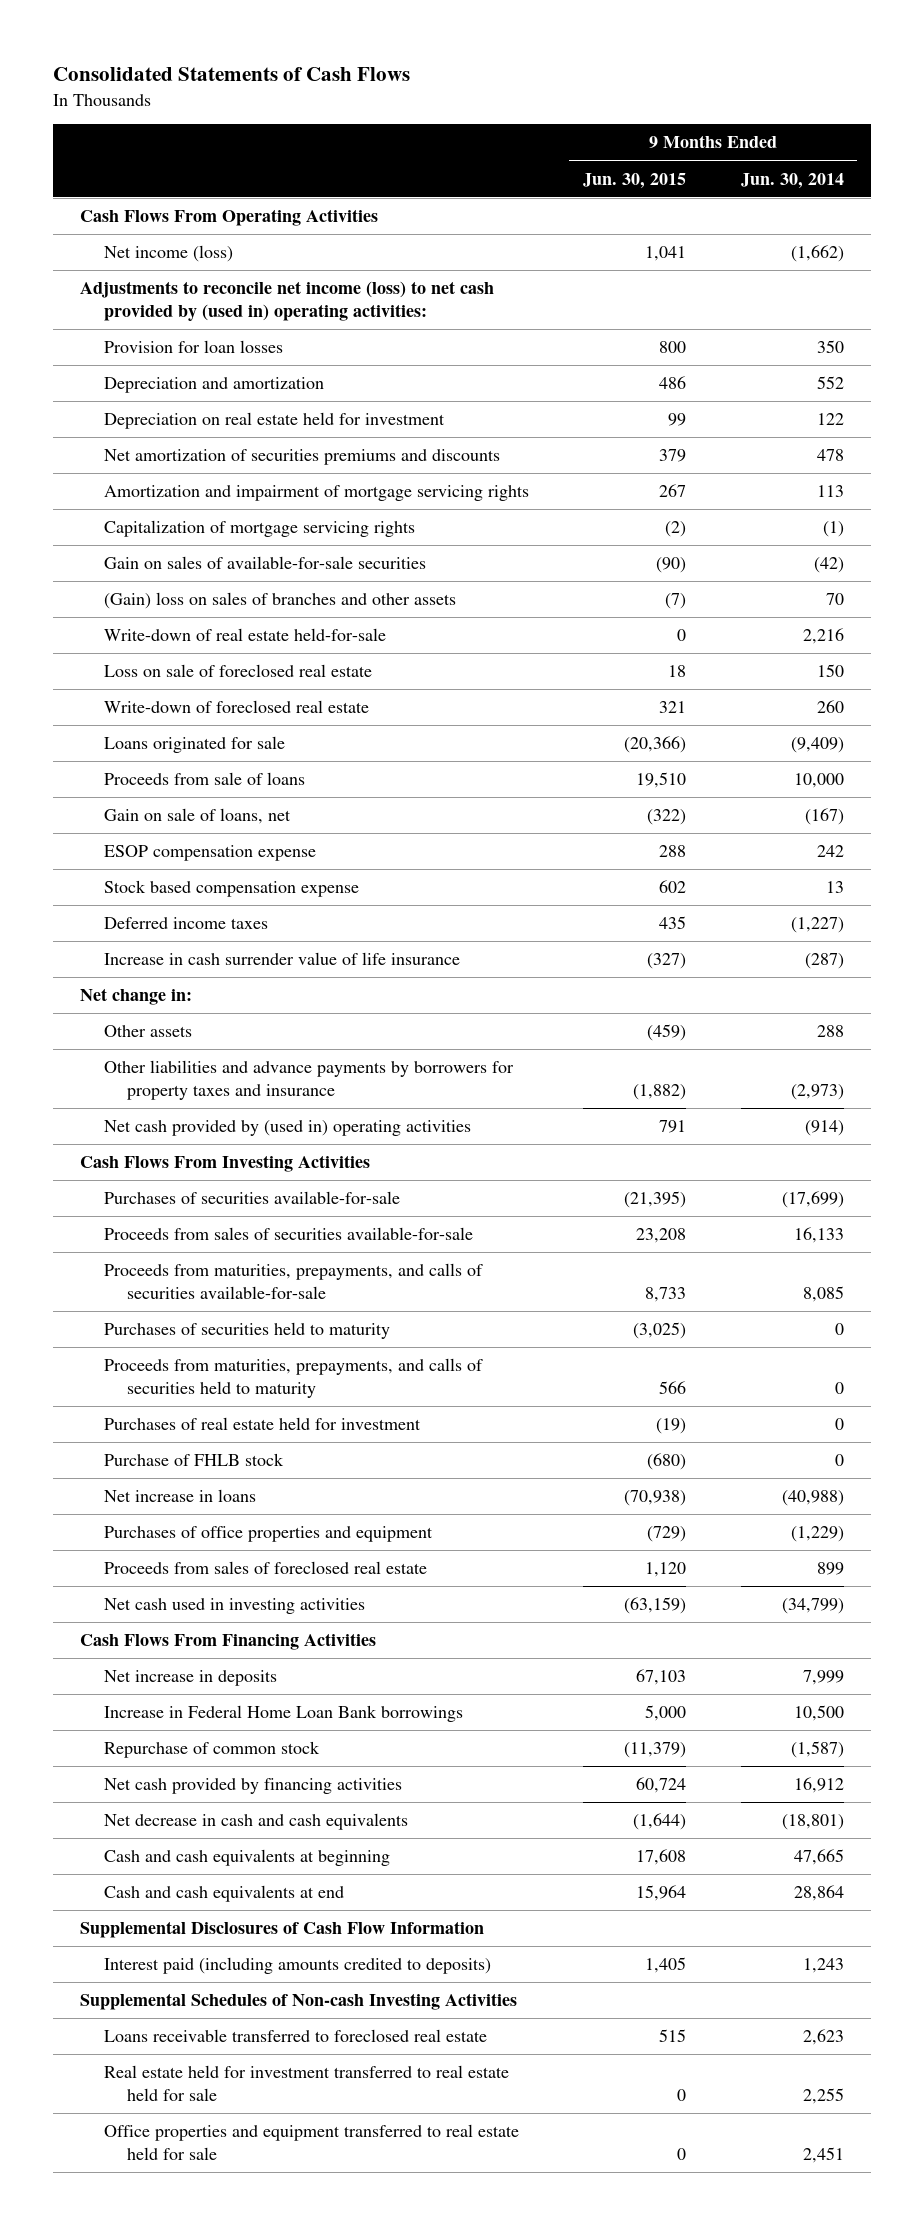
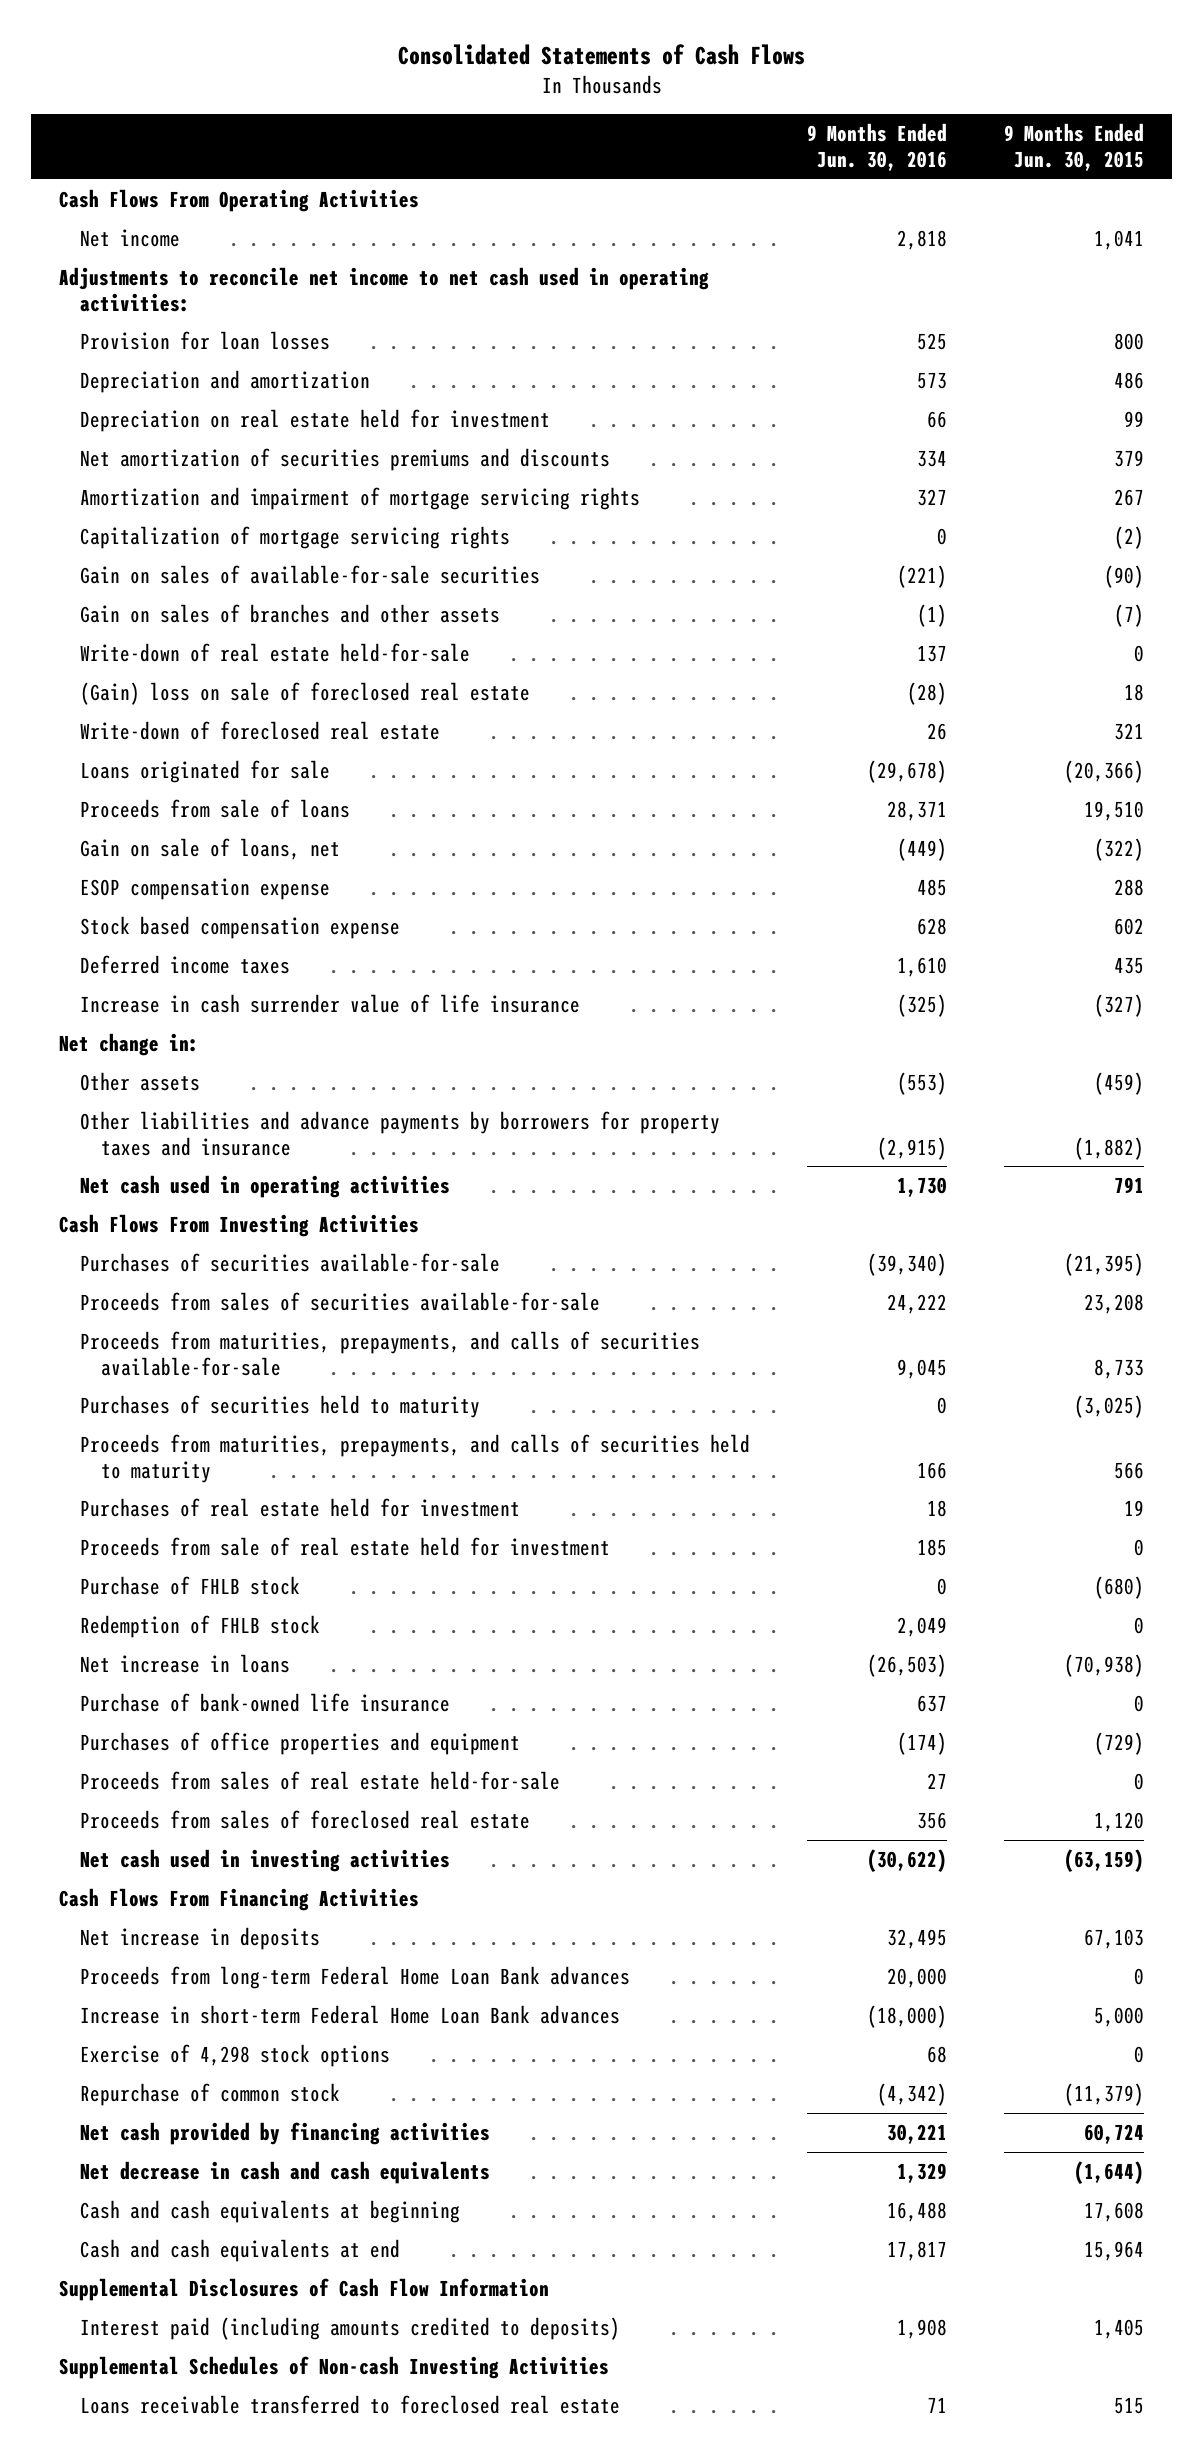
- | 9 Months Ended Jun. 30, 2015 | 9 Months Ended Jun. 30, 2014
+ | 9 Months Ended Jun. 30, 2016 | 9 Months Ended Jun. 30, 2015
- Net income (loss) | 1,041 | (1,662)
- Adjustments to reconcile net income (loss) to net cash provided by (used in) operating activities:
+ Net income | 2,818 | 1,041
+ Adjustments to reconcile net income to net cash used in operating activities:
- (Gain) loss on sales of branches and other assets | (7) | 70
+ Gain on sales of branches and other assets | (1) | (7)
- Loss on sale of foreclosed real estate | 18 | 150
+ (Gain) loss on sale of foreclosed real estate | (28) | 18
- Net cash provided by (used in) operating activities | 791 | (914)
+ Net cash used in operating activities | 1,730 | 791
- Purchases of real estate held for investment | (19) | 0
+ Purchases of real estate held for investment | 18 | 19
+ Proceeds from sale of real estate held for investment | 185 | 0
+ Redemption of FHLB stock | 2,049 | 0
+ Purchase of bank-owned life insurance | 637 | 0
+ Proceeds from sales of real estate held-for-sale | 27 | 0
- Increase in Federal Home Loan Bank borrowings | 5,000 | 10,500
+ Proceeds from long-term Federal Home Loan Bank advances | 20,000 | 0
+ Increase in short-term Federal Home Loan Bank advances | (18,000) | 5,000
+ Exercise of 4,298 stock options | 68 | 0
- Real estate held for investment transferred to real estate held for sale | 0 | 2,255
- Office properties and equipment transferred to real estate held for sale | 0 | 2,451

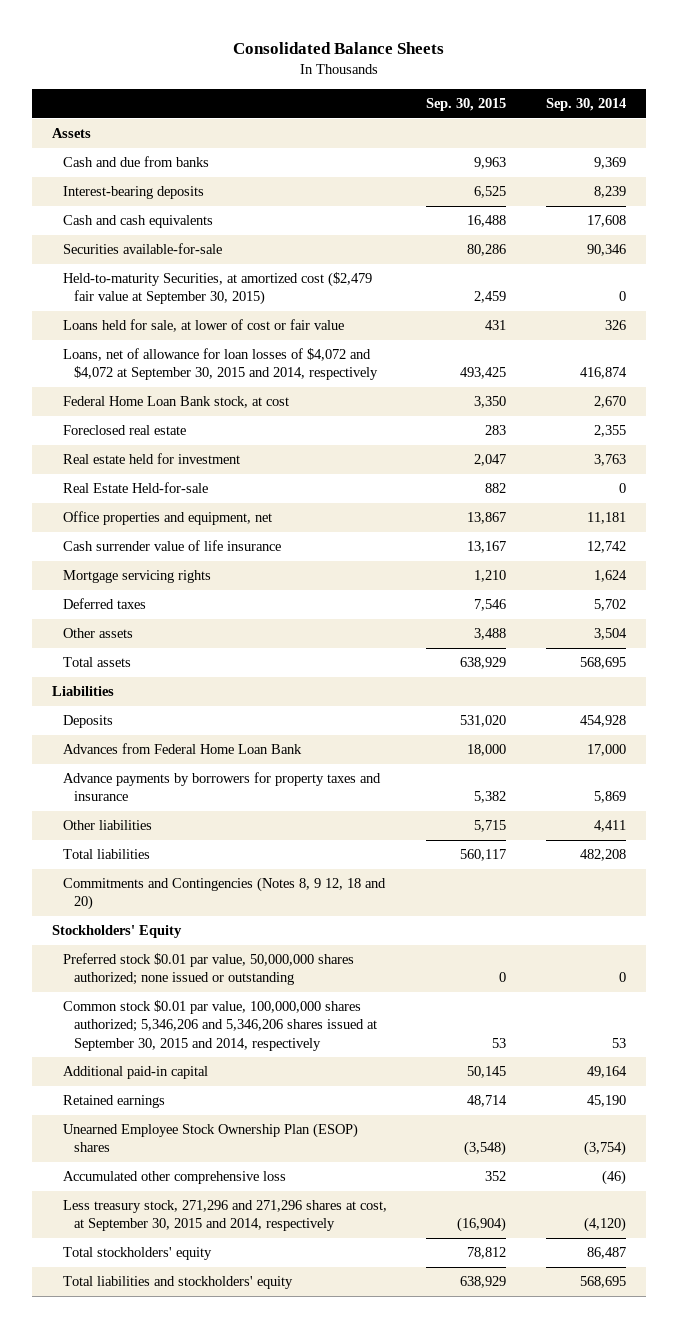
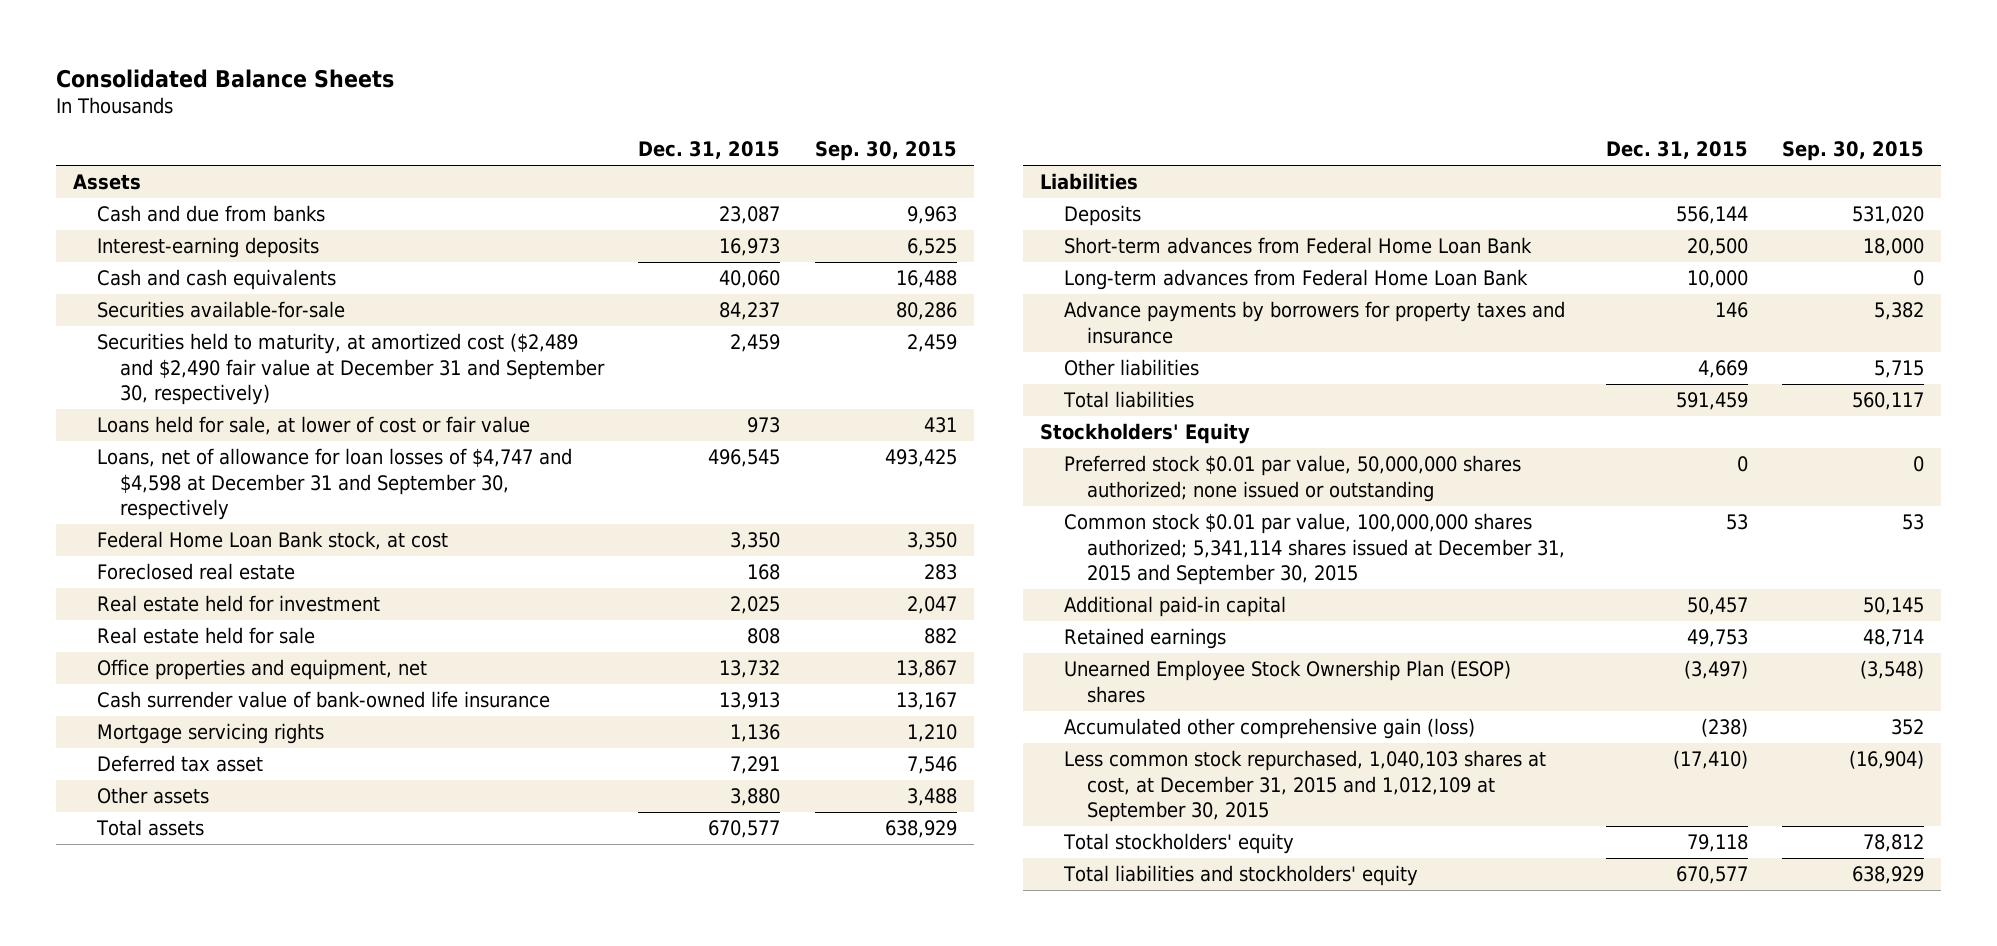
- | Sep. 30, 2015 | Sep. 30, 2014
+ | Dec. 31, 2015 | Sep. 30, 2015
- Interest-bearing deposits | 6,525 | 8,239
+ Interest-earning deposits | 16,973 | 6,525
- Held-to-maturity Securities, at amortized cost ($2,479 fair value at September 30, 2015) | 2,459 | 0
+ Securities held to maturity, at amortized cost ($2,489 and $2,490 fair value at December 31 and September 30, respectively) | 2,459 | 2,459
- Loans, net of allowance for loan losses of $4,072 and $4,072 at September 30, 2015 and 2014, respectively | 493,425 | 416,874
+ Loans, net of allowance for loan losses of $4,747 and $4,598 at December 31 and September 30, respectively | 496,545 | 493,425
- Real Estate Held-for-sale | 882 | 0
+ Real estate held for sale | 808 | 882
- Cash surrender value of life insurance | 13,167 | 12,742
+ Cash surrender value of bank-owned life insurance | 13,913 | 13,167
- Deferred taxes | 7,546 | 5,702
+ Deferred tax asset | 7,291 | 7,546
- Advances from Federal Home Loan Bank | 18,000 | 17,000
+ Short-term advances from Federal Home Loan Bank | 20,500 | 18,000
+ Long-term advances from Federal Home Loan Bank | 10,000 | 0
- Commitments and Contingencies (Notes 8, 9 12, 18 and 20)
- Common stock $0.01 par value, 100,000,000 shares authorized; 5,346,206 and 5,346,206 shares issued at September 30, 2015 and 2014, respectively | 53 | 53
+ Common stock $0.01 par value, 100,000,000 shares authorized; 5,341,114 shares issued at December 31, 2015 and September 30, 2015 | 53 | 53
- Accumulated other comprehensive loss | 352 | (46)
- Less treasury stock, 271,296 and 271,296 shares at cost, at September 30, 2015 and 2014, respectively | (16,904) | (4,120)
+ Accumulated other comprehensive gain (loss) | (238) | 352
+ Less common stock repurchased, 1,040,103 shares at cost, at December 31, 2015 and 1,012,109 at September 30, 2015 | (17,410) | (16,904)

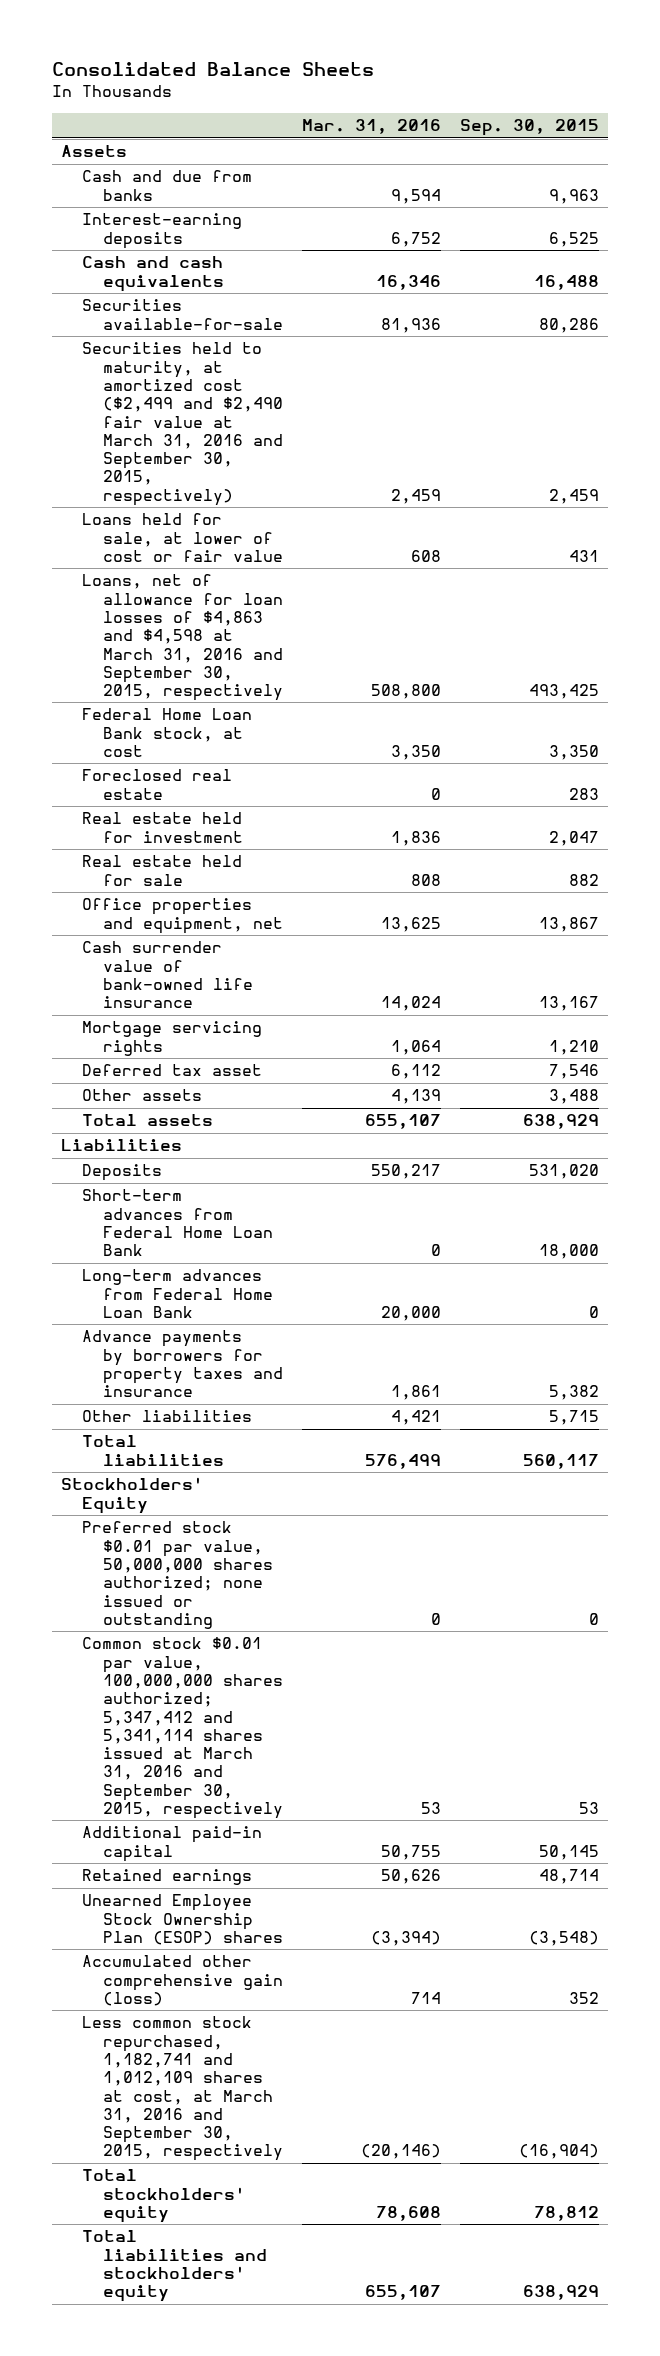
- | Dec. 31, 2015 | Sep. 30, 2015
+ | Mar. 31, 2016 | Sep. 30, 2015
- Securities held to maturity, at amortized cost ($2,489 and $2,490 fair value at December 31 and September 30, respectively) | 2,459 | 2,459
+ Securities held to maturity, at amortized cost ($2,499 and $2,490 fair value at March 31, 2016 and September 30, 2015, respectively) | 2,459 | 2,459
- Loans, net of allowance for loan losses of $4,747 and $4,598 at December 31 and September 30, respectively | 496,545 | 493,425
+ Loans, net of allowance for loan losses of $4,863 and $4,598 at March 31, 2016 and September 30, 2015, respectively | 508,800 | 493,425
- Common stock $0.01 par value, 100,000,000 shares authorized; 5,341,114 shares issued at December 31, 2015 and September 30, 2015 | 53 | 53
+ Common stock $0.01 par value, 100,000,000 shares authorized; 5,347,412 and 5,341,114 shares issued at March 31, 2016 and September 30, 2015, respectively | 53 | 53
- Less common stock repurchased, 1,040,103 shares at cost, at December 31, 2015 and 1,012,109 at September 30, 2015 | (17,410) | (16,904)
+ Less common stock repurchased, 1,182,741 and 1,012,109 shares at cost, at March 31, 2016 and September 30, 2015, respectively | (20,146) | (16,904)

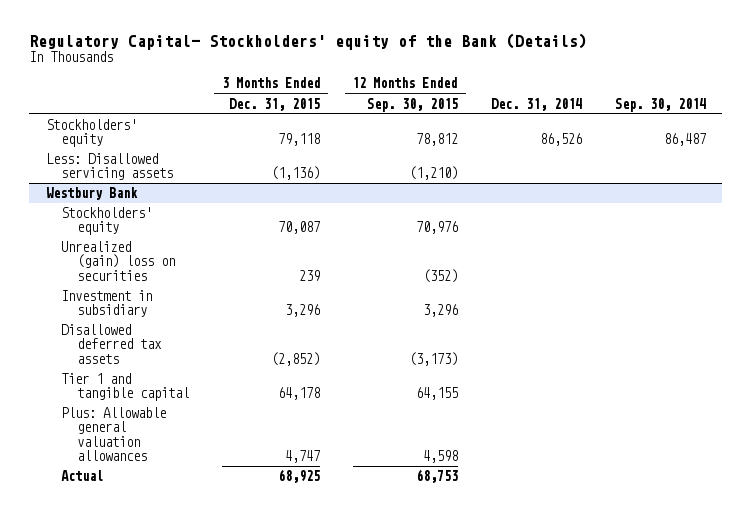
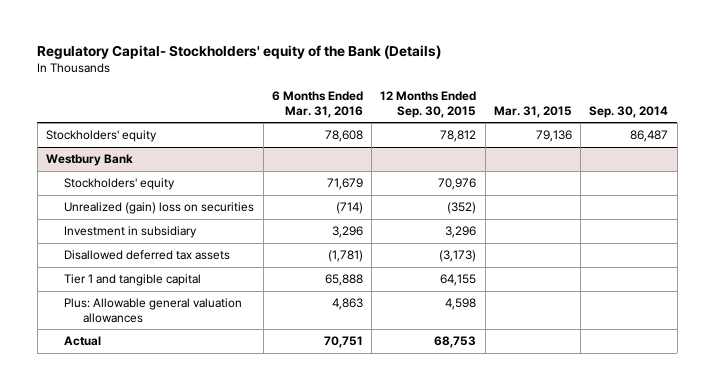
- | 3 Months Ended Dec. 31, 2015 | 12 Months Ended Sep. 30, 2015 | Dec. 31, 2014 | Sep. 30, 2014
+ | 6 Months Ended Mar. 31, 2016 | 12 Months Ended Sep. 30, 2015 | Mar. 31, 2015 | Sep. 30, 2014
- Less: Disallowed servicing assets | (1,136) | (1,210) | |

